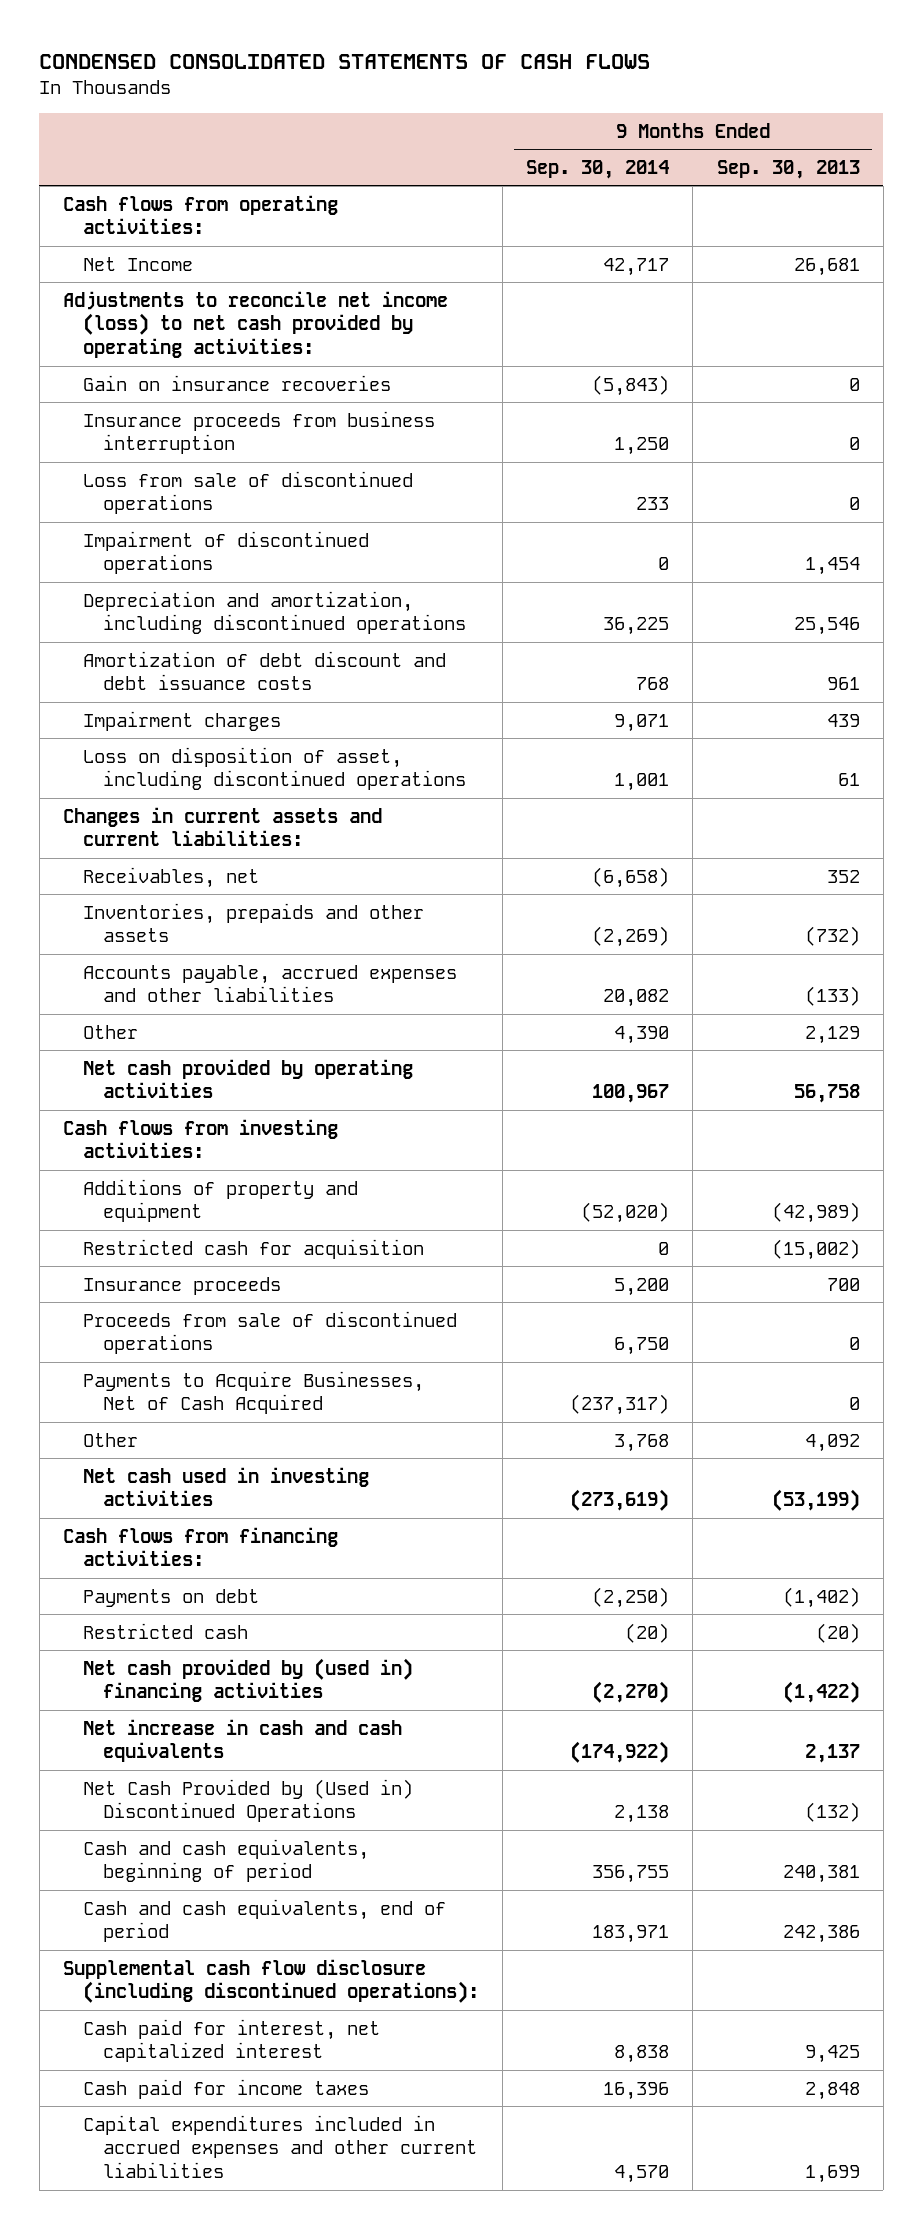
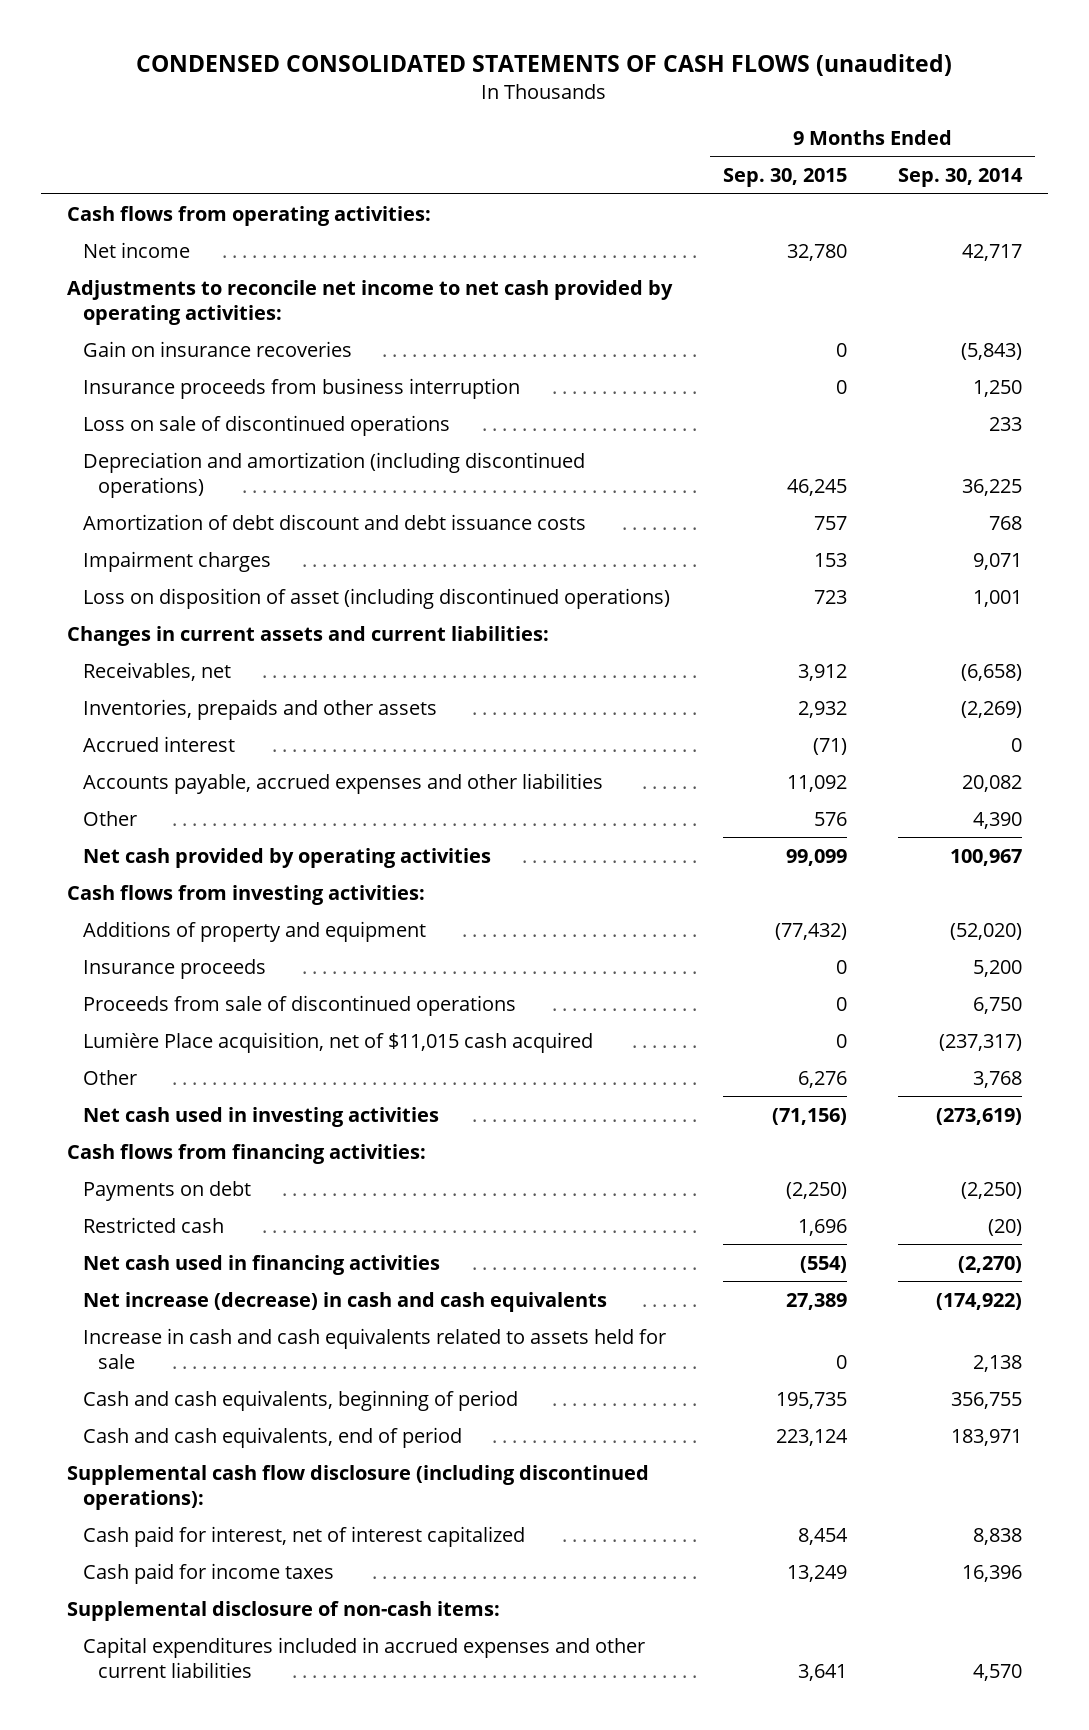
- CONDENSED CONSOLIDATED STATEMENTS OF CASH FLOWS
+ CONDENSED CONSOLIDATED STATEMENTS OF CASH FLOWS (unaudited)
- | 9 Months Ended Sep. 30, 2014 | 9 Months Ended Sep. 30, 2013
+ | 9 Months Ended Sep. 30, 2015 | 9 Months Ended Sep. 30, 2014
- Net Income | 42,717 | 26,681
- Adjustments to reconcile net income (loss) to net cash provided by operating activities:
+ Net income | 32,780 | 42,717
+ Adjustments to reconcile net income to net cash provided by operating activities:
- Loss from sale of discontinued operations | 233 | 0
- Impairment of discontinued operations | 0 | 1,454
- Depreciation and amortization, including discontinued operations | 36,225 | 25,546
+ Loss on sale of discontinued operations | | 233
+ Depreciation and amortization (including discontinued operations) | 46,245 | 36,225
- Loss on disposition of asset, including discontinued operations | 1,001 | 61
+ Loss on disposition of asset (including discontinued operations) | 723 | 1,001
+ Accrued interest | (71) | 0
- Restricted cash for acquisition | 0 | (15,002)
- Payments to Acquire Businesses, Net of Cash Acquired | (237,317) | 0
+ Lumière Place acquisition, net of $11,015 cash acquired | 0 | (237,317)
- Net cash provided by (used in) financing activities | (2,270) | (1,422)
- Net increase in cash and cash equivalents | (174,922) | 2,137
- Net Cash Provided by (Used in) Discontinued Operations | 2,138 | (132)
+ Net cash used in financing activities | (554) | (2,270)
+ Net increase (decrease) in cash and cash equivalents | 27,389 | (174,922)
+ Increase in cash and cash equivalents related to assets held for sale | 0 | 2,138
- Cash paid for interest, net capitalized interest | 8,838 | 9,425
+ Cash paid for interest, net of interest capitalized | 8,454 | 8,838
+ Supplemental disclosure of non-cash items:

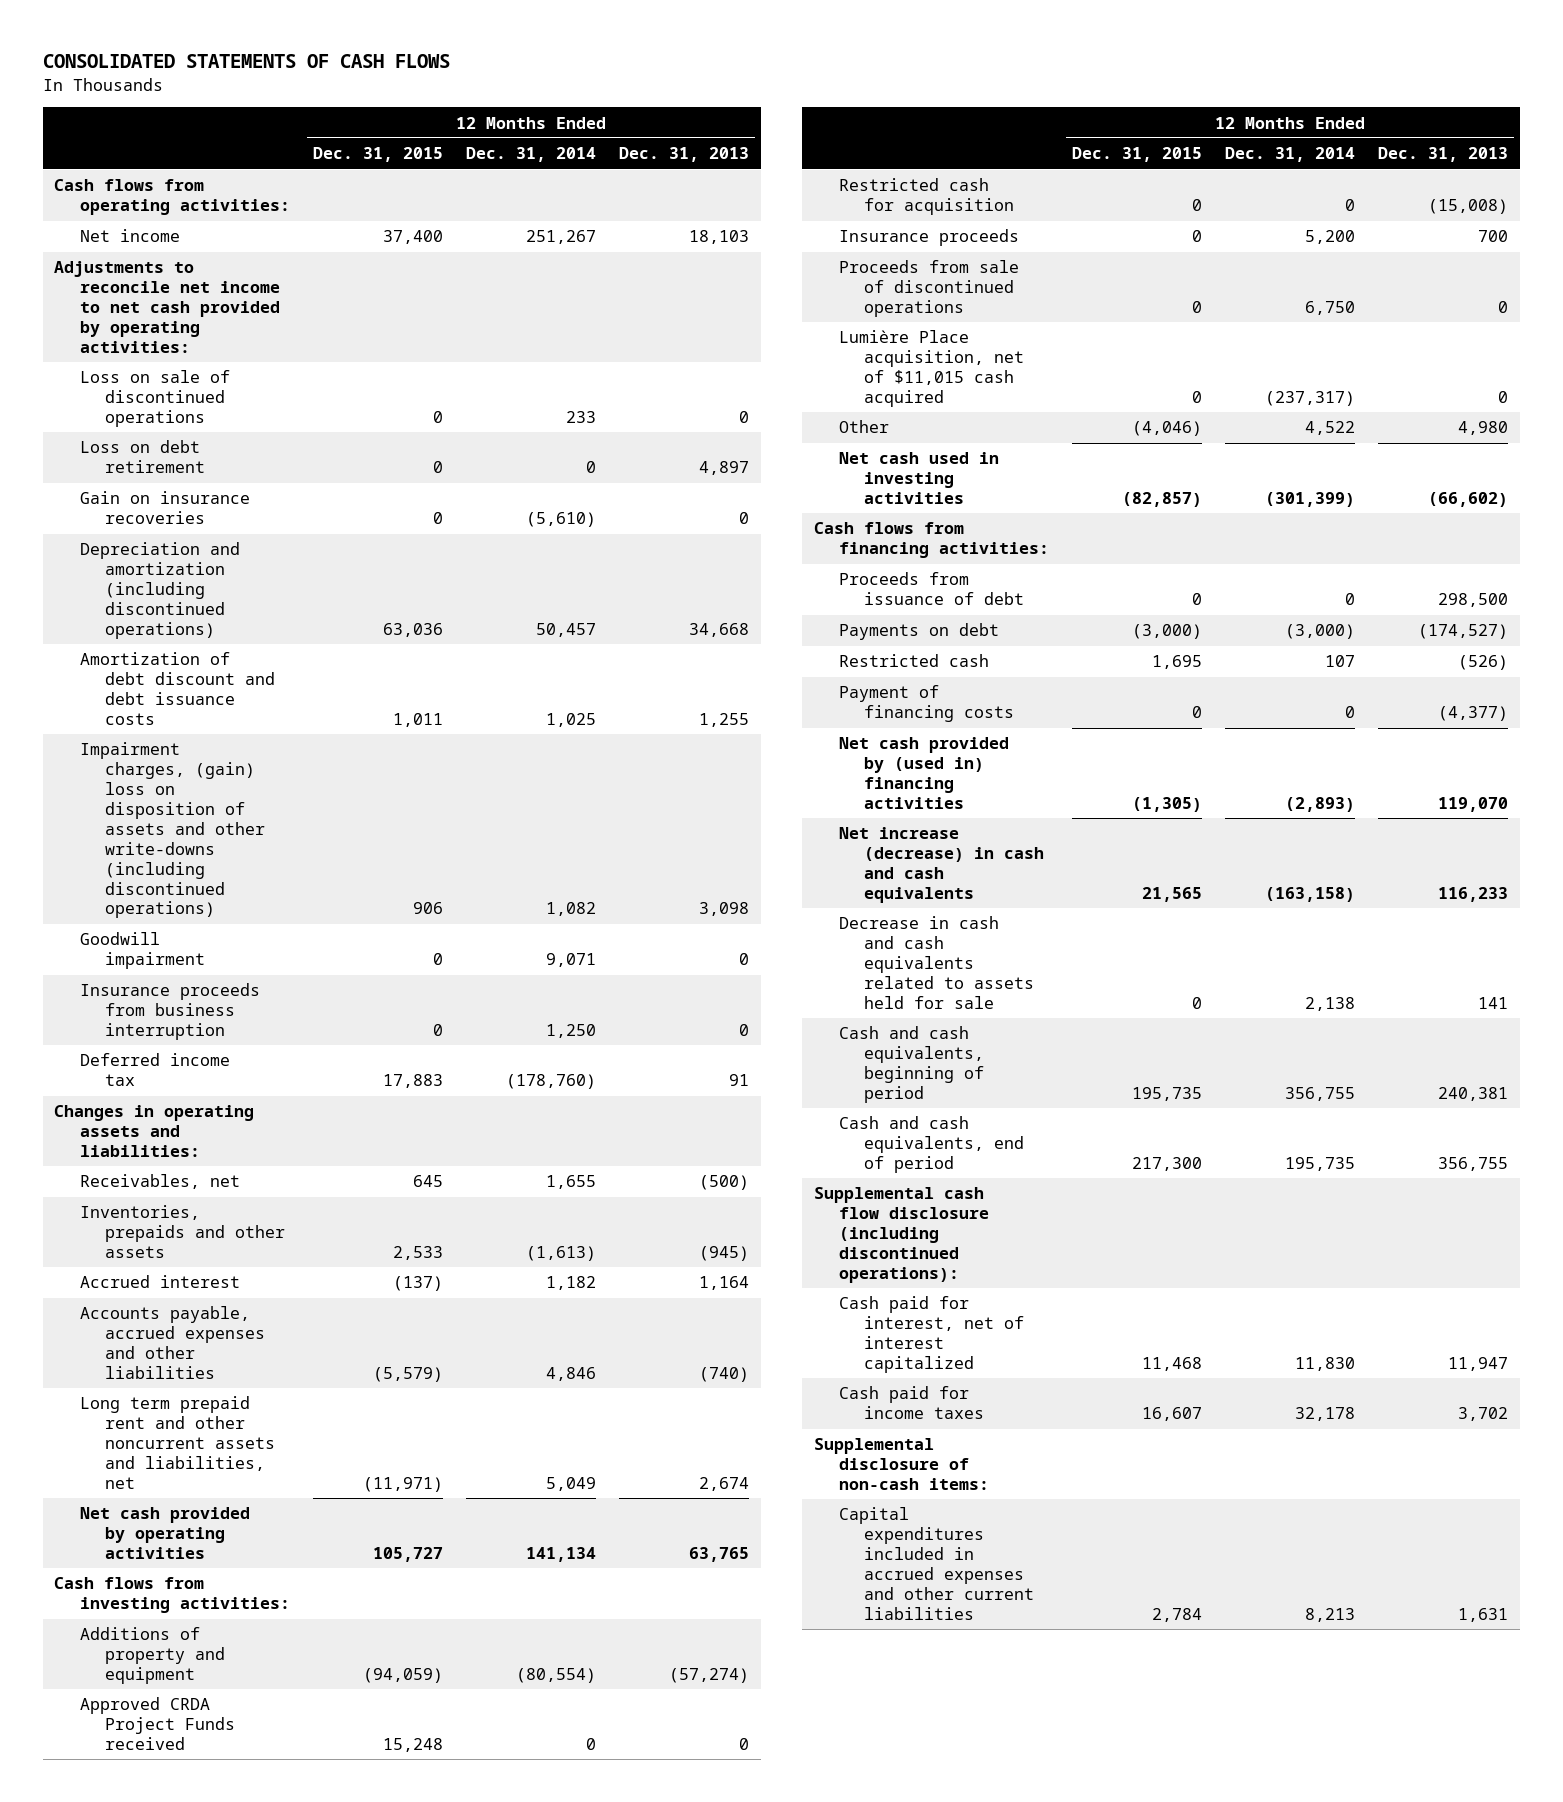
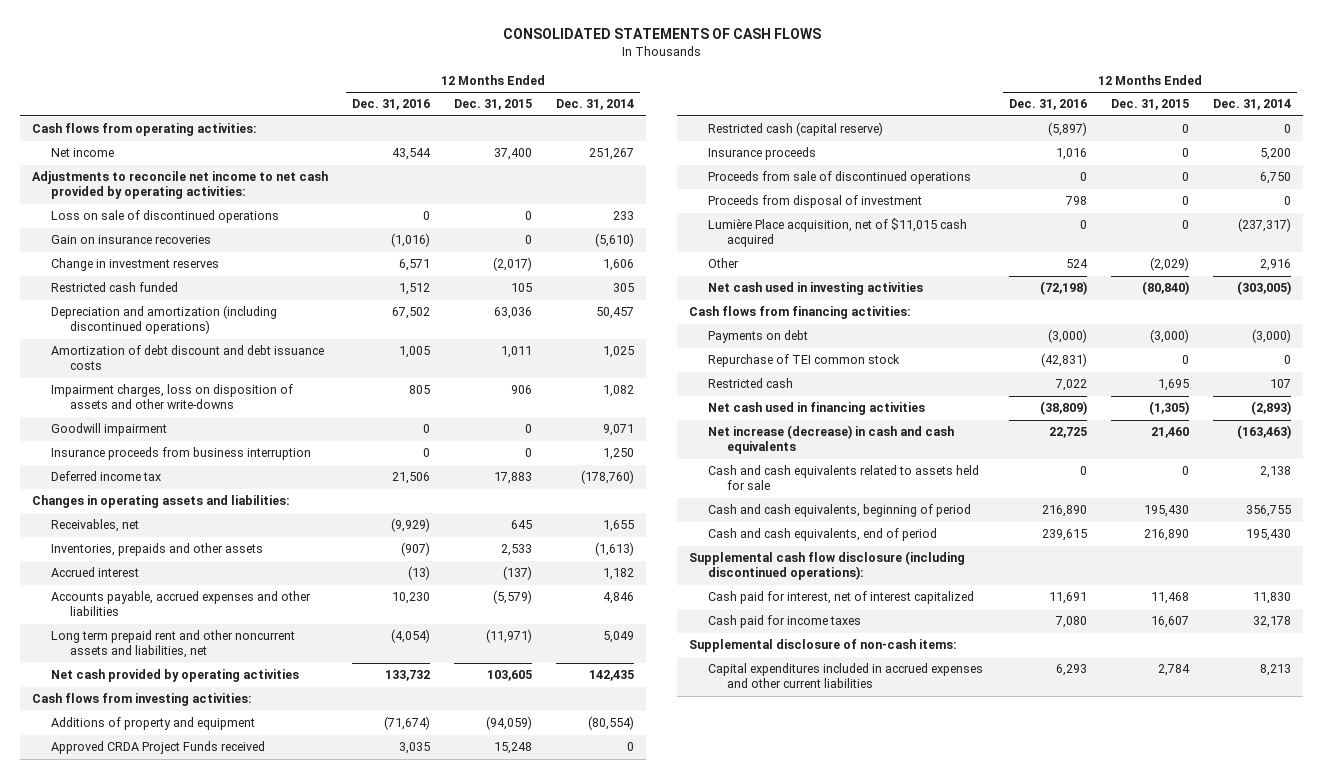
- | 12 Months Ended Dec. 31, 2015 | 12 Months Ended Dec. 31, 2014 | 12 Months Ended Dec. 31, 2013
+ | 12 Months Ended Dec. 31, 2016 | 12 Months Ended Dec. 31, 2015 | 12 Months Ended Dec. 31, 2014
- Loss on debt retirement | 0 | 0 | 4,897
+ Change in investment reserves | 6,571 | (2,017) | 1,606
+ Restricted cash funded | 1,512 | 105 | 305
- Impairment charges, (gain) loss on disposition of assets and other write-downs (including discontinued operations) | 906 | 1,082 | 3,098
+ Impairment charges, loss on disposition of assets and other write-downs | 805 | 906 | 1,082
- Net cash provided by operating activities | 105,727 | 141,134 | 63,765
+ Net cash provided by operating activities | 133,732 | 103,605 | 142,435
- Restricted cash for acquisition | 0 | 0 | (15,008)
+ Restricted cash (capital reserve) | (5,897) | 0 | 0
+ Proceeds from disposal of investment | 798 | 0 | 0
- Other | (4,046) | 4,522 | 4,980
- Net cash used in investing activities | (82,857) | (301,399) | (66,602)
+ Other | 524 | (2,029) | 2,916
+ Net cash used in investing activities | (72,198) | (80,840) | (303,005)
- Proceeds from issuance of debt | 0 | 0 | 298,500
+ Repurchase of TEI common stock | (42,831) | 0 | 0
- Payment of financing costs | 0 | 0 | (4,377)
- Net cash provided by (used in) financing activities | (1,305) | (2,893) | 119,070
- Net increase (decrease) in cash and cash equivalents | 21,565 | (163,158) | 116,233
- Decrease in cash and cash equivalents related to assets held for sale | 0 | 2,138 | 141
- Cash and cash equivalents, beginning of period | 195,735 | 356,755 | 240,381
- Cash and cash equivalents, end of period | 217,300 | 195,735 | 356,755
+ Net cash used in financing activities | (38,809) | (1,305) | (2,893)
+ Net increase (decrease) in cash and cash equivalents | 22,725 | 21,460 | (163,463)
+ Cash and cash equivalents related to assets held for sale | 0 | 0 | 2,138
+ Cash and cash equivalents, beginning of period | 216,890 | 195,430 | 356,755
+ Cash and cash equivalents, end of period | 239,615 | 216,890 | 195,430

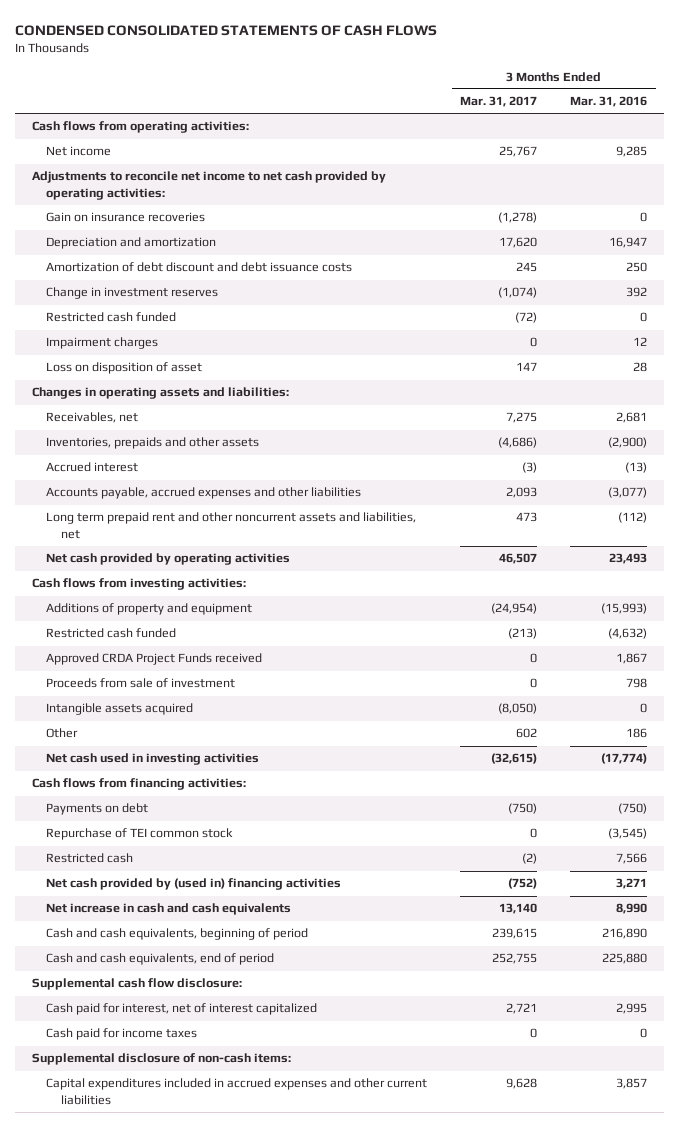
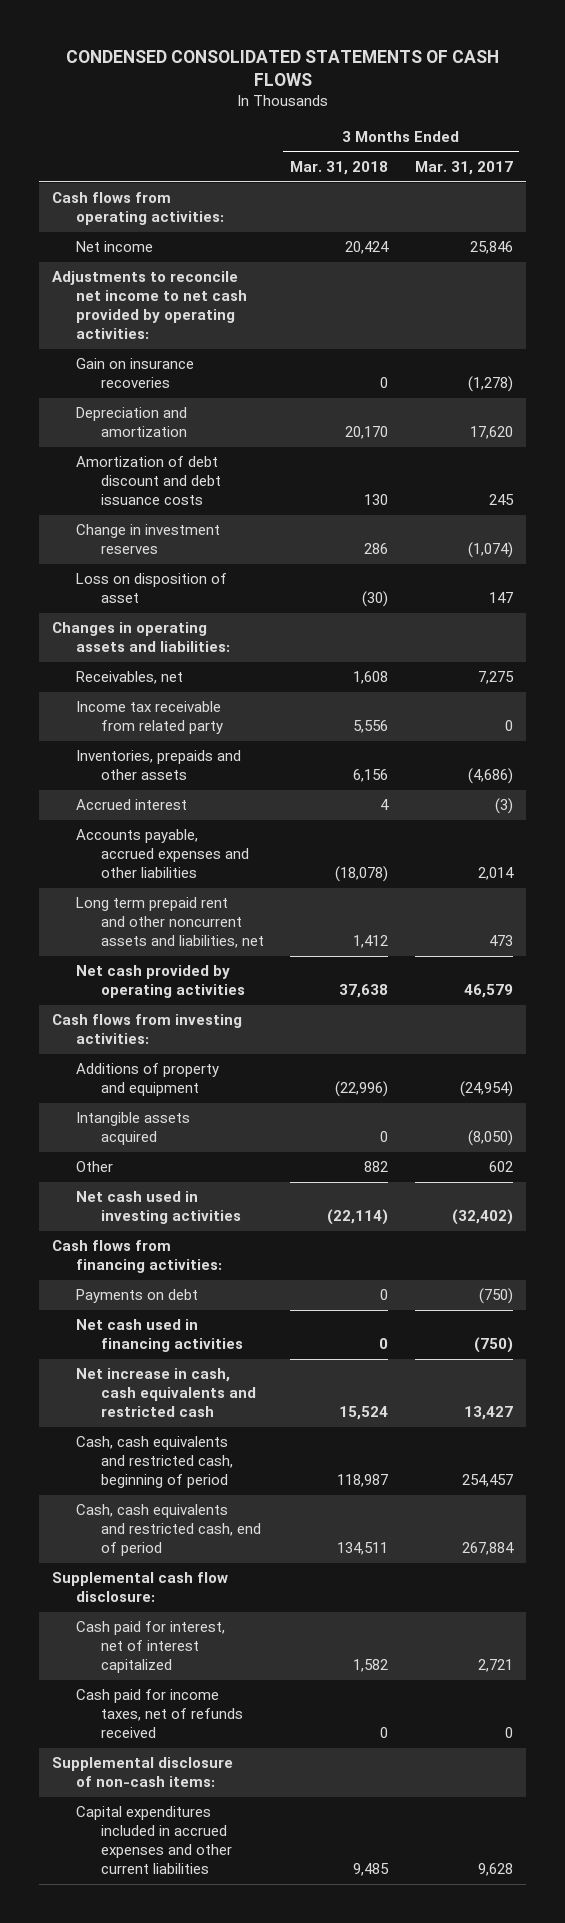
- | 3 Months Ended Mar. 31, 2017 | 3 Months Ended Mar. 31, 2016
+ | 3 Months Ended Mar. 31, 2018 | 3 Months Ended Mar. 31, 2017
- Net income | 25,767 | 9,285
+ Net income | 20,424 | 25,846
- Restricted cash funded | (72) | 0
- Impairment charges | 0 | 12
+ Income tax receivable from related party | 5,556 | 0
- Accounts payable, accrued expenses and other liabilities | 2,093 | (3,077)
+ Accounts payable, accrued expenses and other liabilities | (18,078) | 2,014
- Net cash provided by operating activities | 46,507 | 23,493
+ Net cash provided by operating activities | 37,638 | 46,579
- Restricted cash funded | (213) | (4,632)
- Approved CRDA Project Funds received | 0 | 1,867
- Proceeds from sale of investment | 0 | 798
- Net cash used in investing activities | (32,615) | (17,774)
+ Net cash used in investing activities | (22,114) | (32,402)
- Repurchase of TEI common stock | 0 | (3,545)
- Restricted cash | (2) | 7,566
- Net cash provided by (used in) financing activities | (752) | 3,271
- Net increase in cash and cash equivalents | 13,140 | 8,990
- Cash and cash equivalents, beginning of period | 239,615 | 216,890
- Cash and cash equivalents, end of period | 252,755 | 225,880
+ Net cash used in financing activities | 0 | (750)
+ Net increase in cash, cash equivalents and restricted cash | 15,524 | 13,427
+ Cash, cash equivalents and restricted cash, beginning of period | 118,987 | 254,457
+ Cash, cash equivalents and restricted cash, end of period | 134,511 | 267,884
- Cash paid for income taxes | 0 | 0
+ Cash paid for income taxes, net of refunds received | 0 | 0

